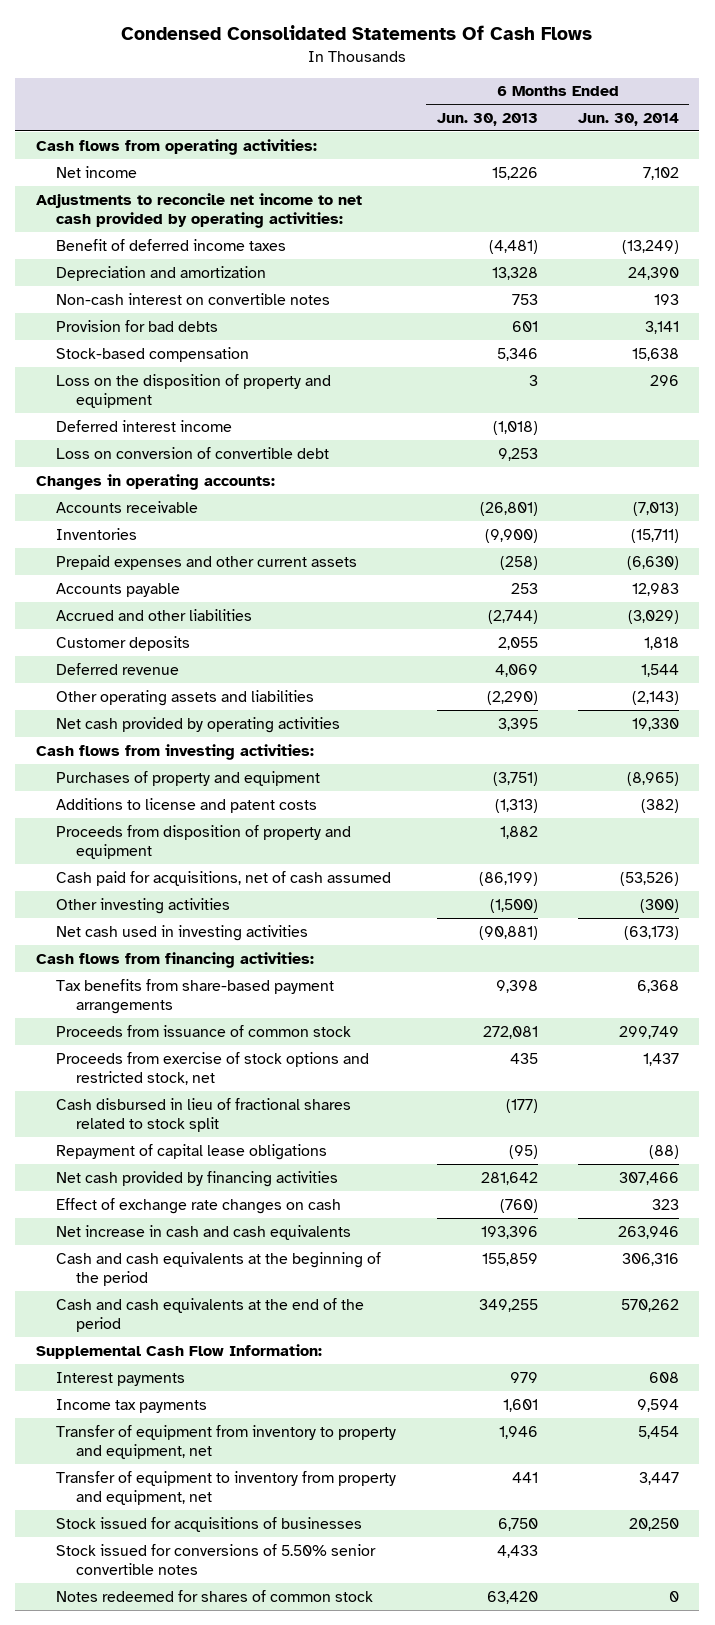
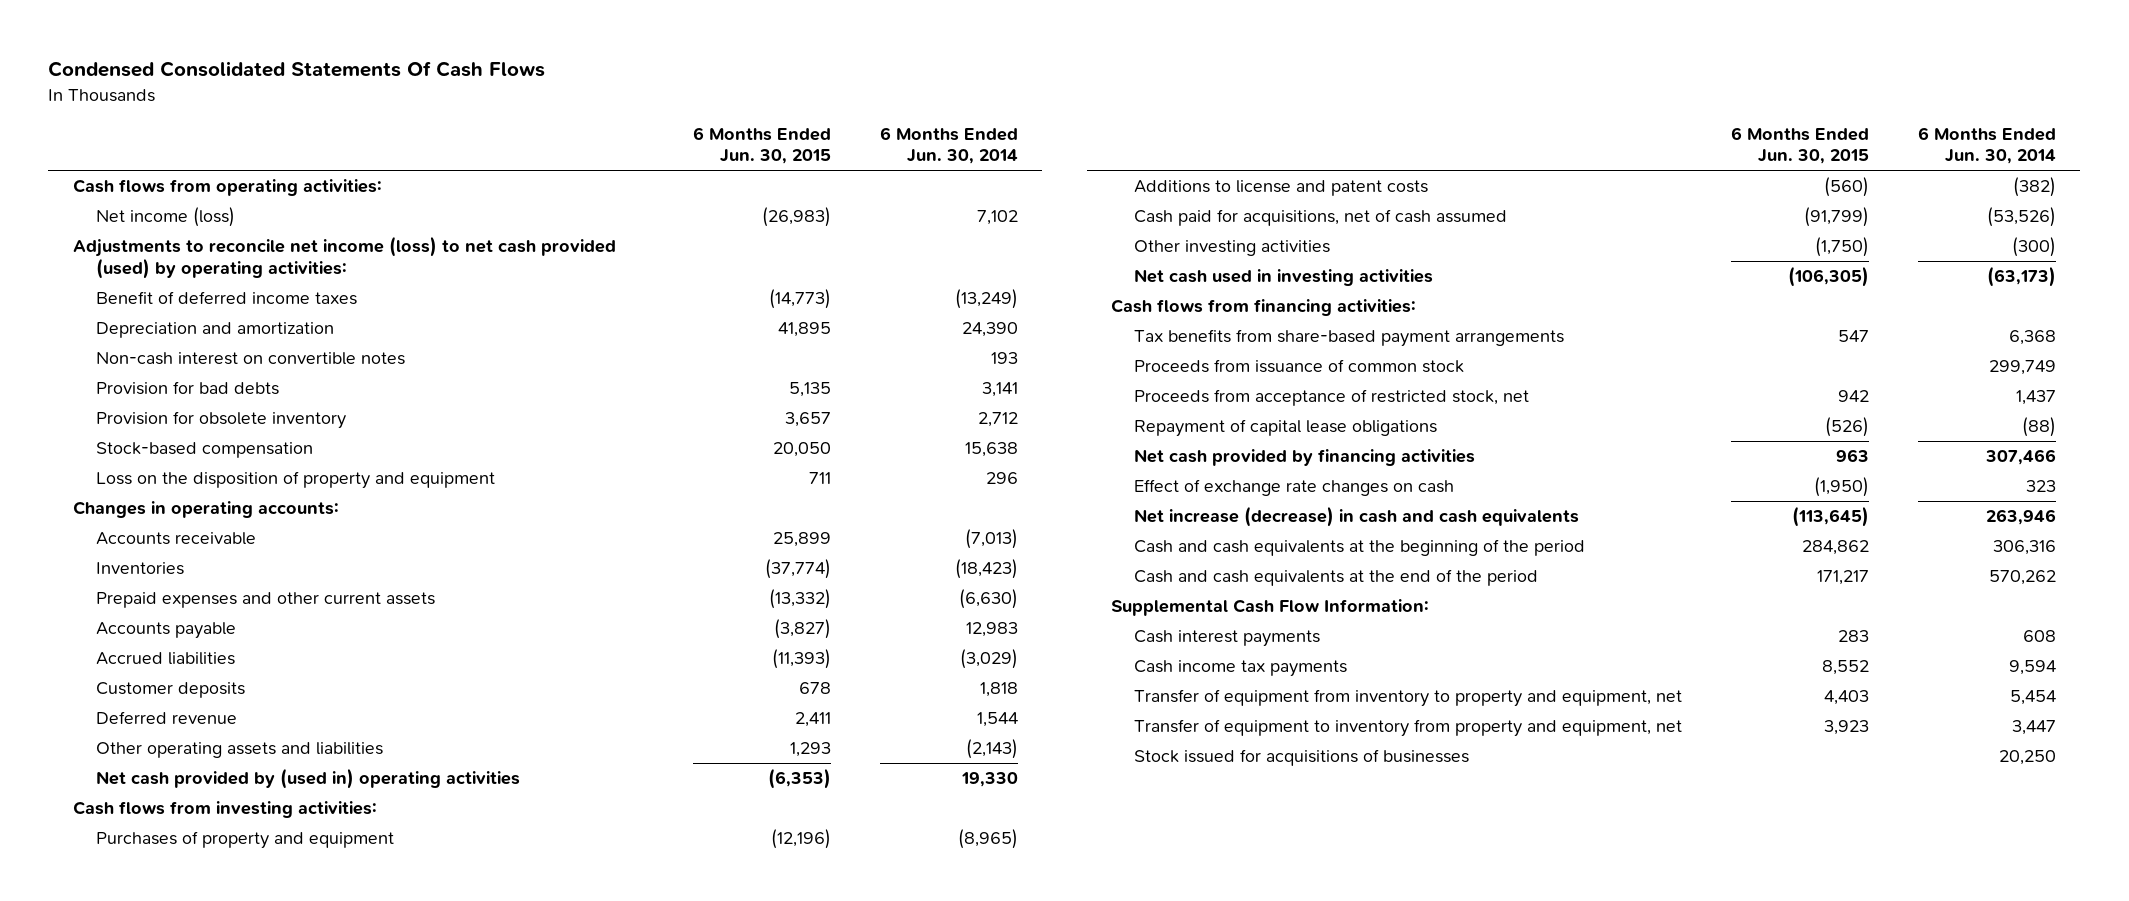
- | 6 Months Ended Jun. 30, 2013 | 6 Months Ended Jun. 30, 2014
+ | 6 Months Ended Jun. 30, 2015 | 6 Months Ended Jun. 30, 2014
- Net income | 15,226 | 7,102
- Adjustments to reconcile net income to net cash provided by operating activities:
+ Net income (loss) | (26,983) | 7,102
+ Adjustments to reconcile net income (loss) to net cash provided (used) by operating activities:
+ Provision for obsolete inventory | 3,657 | 2,712
- Deferred interest income | (1,018) |
- Loss on conversion of convertible debt | 9,253 |
- Inventories | (9,900) | (15,711)
+ Inventories | (37,774) | (18,423)
- Accrued and other liabilities | (2,744) | (3,029)
+ Accrued liabilities | (11,393) | (3,029)
- Net cash provided by operating activities | 3,395 | 19,330
+ Net cash provided by (used in) operating activities | (6,353) | 19,330
- Proceeds from disposition of property and equipment | 1,882 |
- Proceeds from exercise of stock options and restricted stock, net | 435 | 1,437
- Cash disbursed in lieu of fractional shares related to stock split | (177) |
+ Proceeds from acceptance of restricted stock, net | 942 | 1,437
- Net increase in cash and cash equivalents | 193,396 | 263,946
+ Net increase (decrease) in cash and cash equivalents | (113,645) | 263,946
- Interest payments | 979 | 608
- Income tax payments | 1,601 | 9,594
+ Cash interest payments | 283 | 608
+ Cash income tax payments | 8,552 | 9,594
- Stock issued for conversions of 5.50% senior convertible notes | 4,433 |
- Notes redeemed for shares of common stock | 63,420 | 0

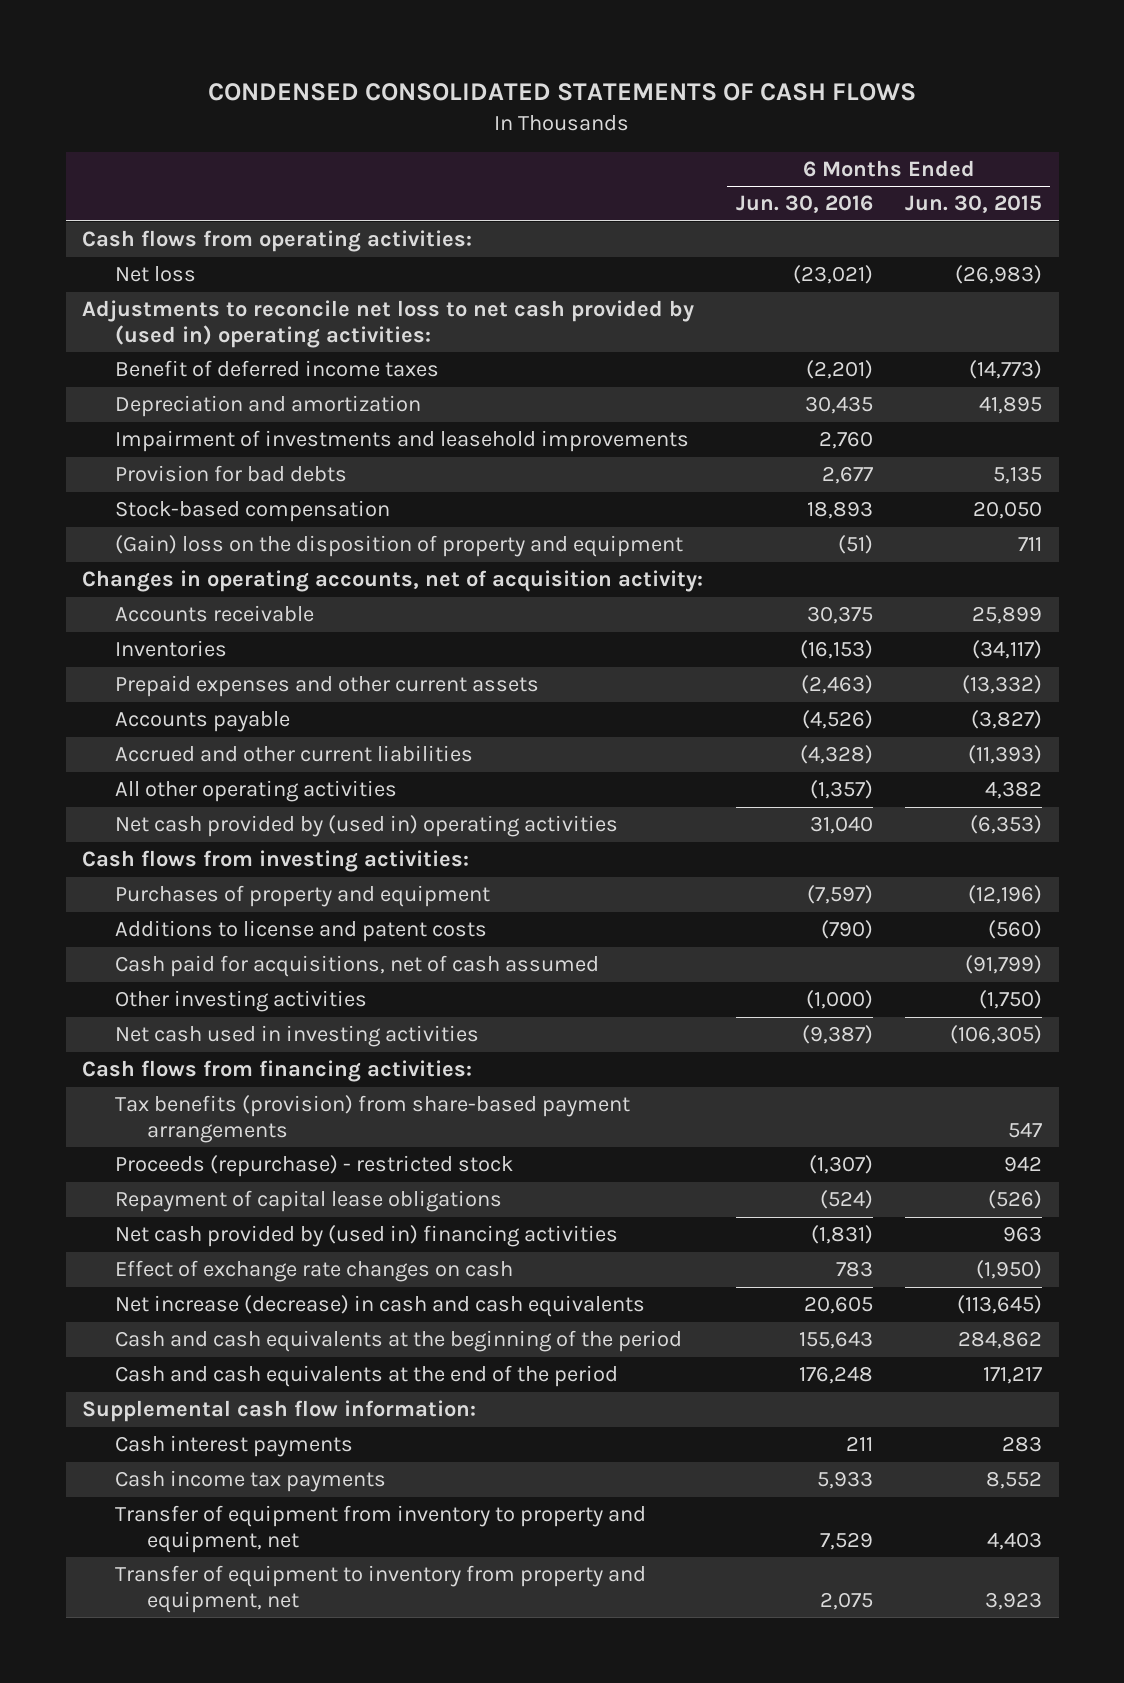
- Condensed Consolidated Statements Of Cash Flows
+ CONDENSED CONSOLIDATED STATEMENTS OF CASH FLOWS
- | 6 Months Ended Jun. 30, 2015 | 6 Months Ended Jun. 30, 2014
+ | 6 Months Ended Jun. 30, 2016 | 6 Months Ended Jun. 30, 2015
- Net income (loss) | (26,983) | 7,102
- Adjustments to reconcile net income (loss) to net cash provided (used) by operating activities:
+ Net loss | (23,021) | (26,983)
+ Adjustments to reconcile net loss to net cash provided by (used in) operating activities:
- Non-cash interest on convertible notes | | 193
+ Impairment of investments and leasehold improvements | 2,760 |
- Provision for obsolete inventory | 3,657 | 2,712
- Loss on the disposition of property and equipment | 711 | 296
- Changes in operating accounts:
+ (Gain) loss on the disposition of property and equipment | (51) | 711
+ Changes in operating accounts, net of acquisition activity:
- Inventories | (37,774) | (18,423)
+ Inventories | (16,153) | (34,117)
- Accrued liabilities | (11,393) | (3,029)
- Customer deposits | 678 | 1,818
- Deferred revenue | 2,411 | 1,544
- Other operating assets and liabilities | 1,293 | (2,143)
+ Accrued and other current liabilities | (4,328) | (11,393)
+ All other operating activities | (1,357) | 4,382
- Tax benefits from share-based payment arrangements | 547 | 6,368
- Proceeds from issuance of common stock | | 299,749
- Proceeds from acceptance of restricted stock, net | 942 | 1,437
+ Tax benefits (provision) from share-based payment arrangements | | 547
+ Proceeds (repurchase) - restricted stock | (1,307) | 942
- Net cash provided by financing activities | 963 | 307,466
+ Net cash provided by (used in) financing activities | (1,831) | 963
- Supplemental Cash Flow Information:
+ Supplemental cash flow information:
- Stock issued for acquisitions of businesses | | 20,250

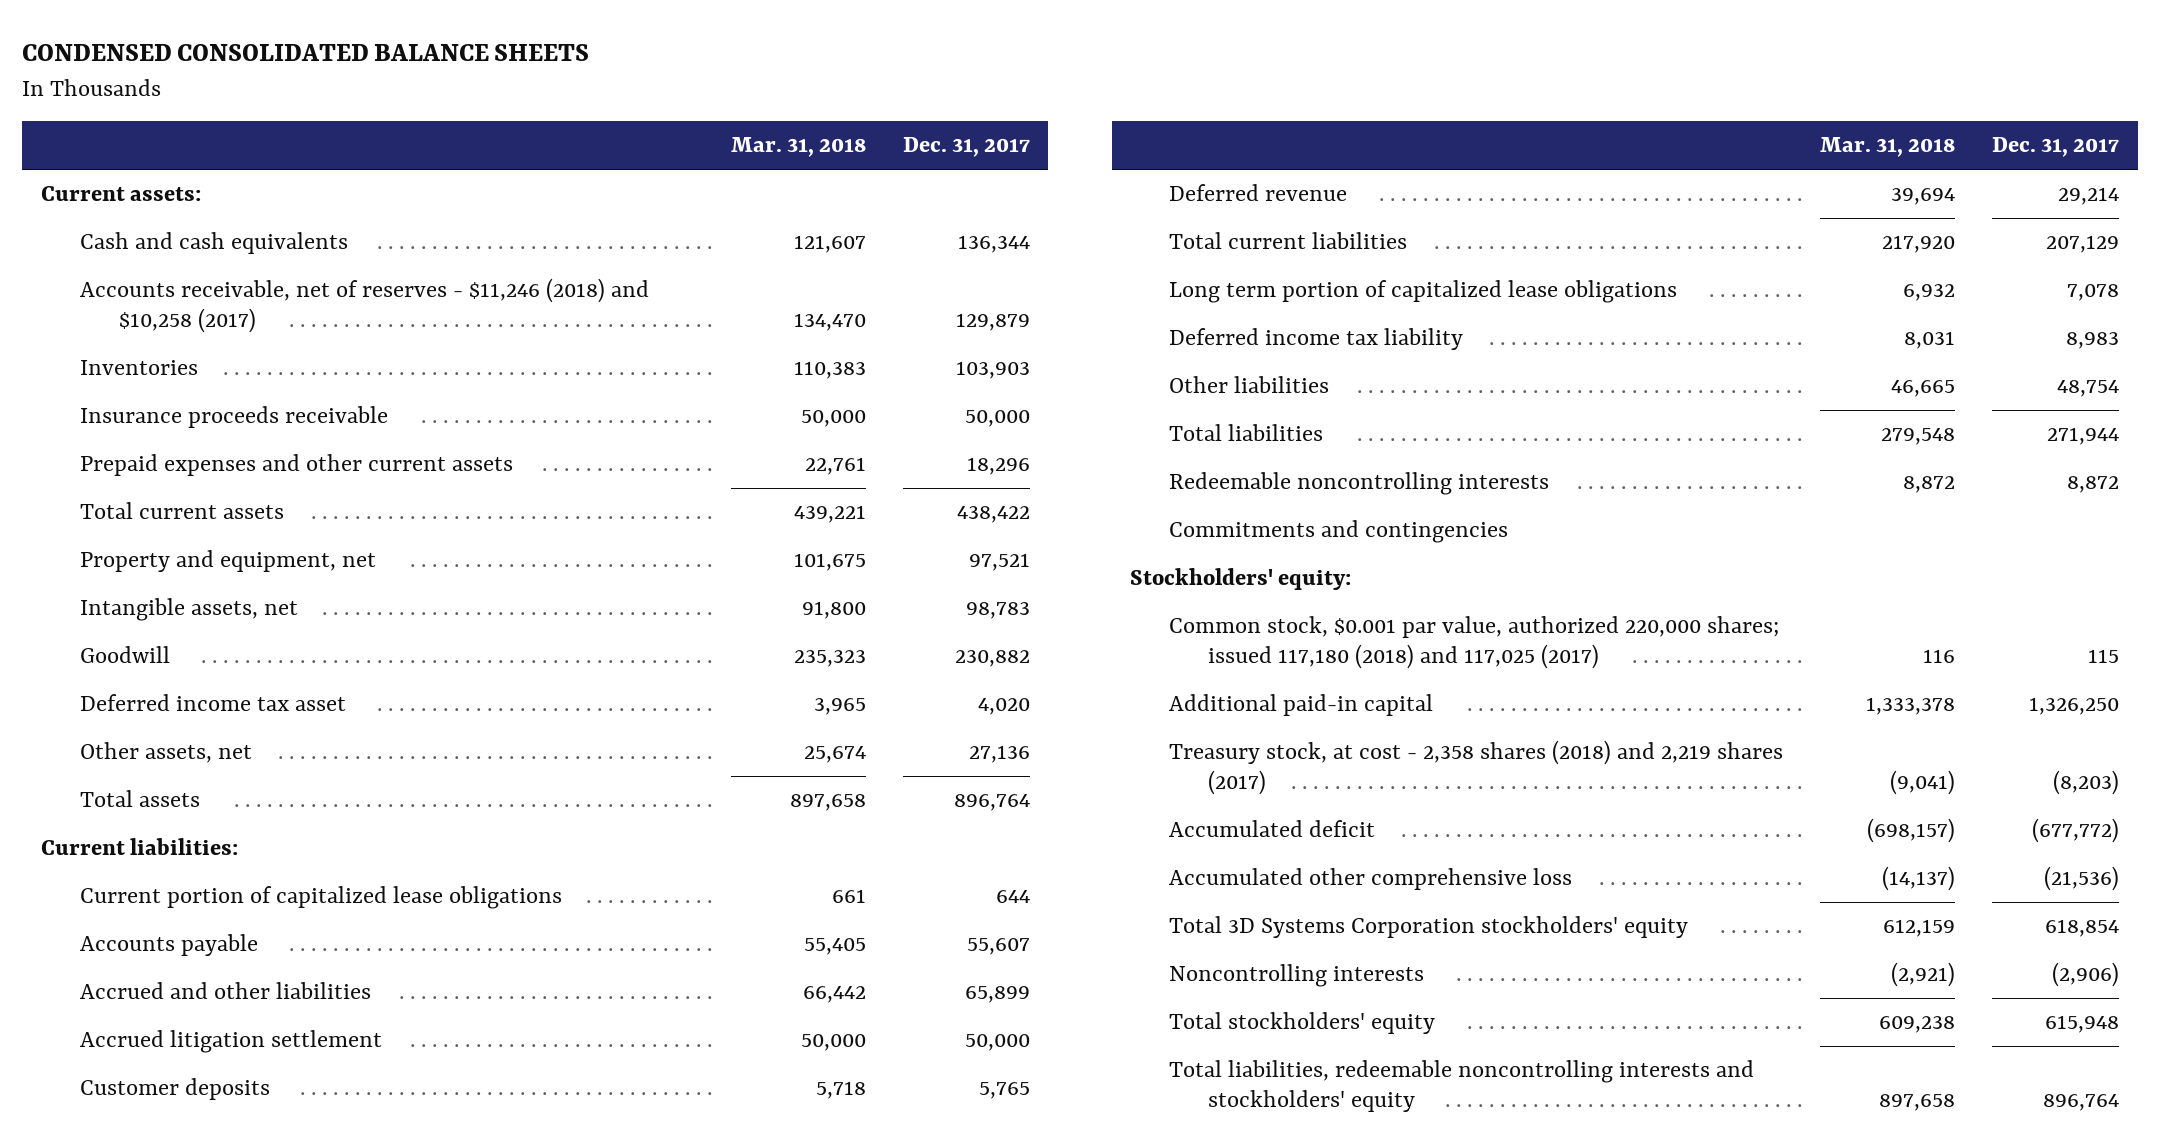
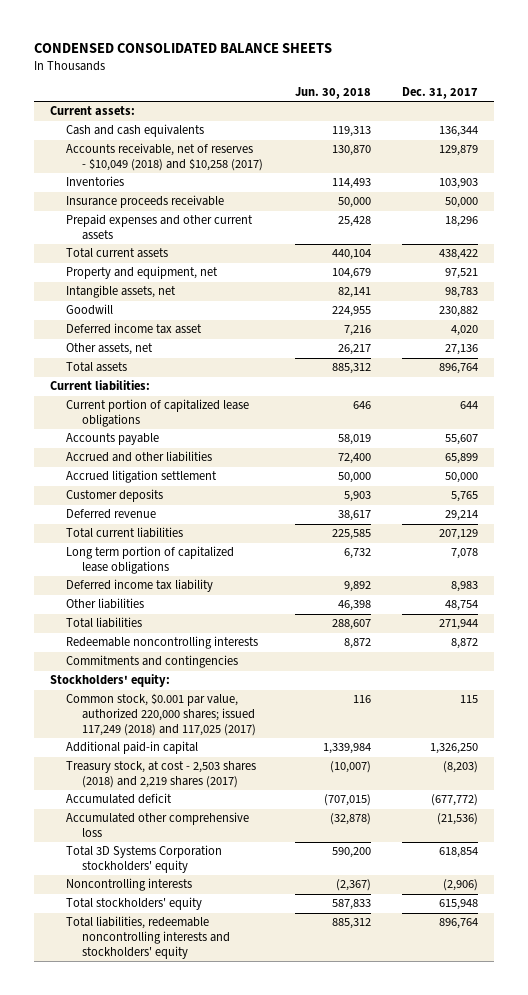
- | Mar. 31, 2018 | Dec. 31, 2017
+ | Jun. 30, 2018 | Dec. 31, 2017
- Accounts receivable, net of reserves - $11,246 (2018) and $10,258 (2017) | 134,470 | 129,879
+ Accounts receivable, net of reserves - $10,049 (2018) and $10,258 (2017) | 130,870 | 129,879
- Common stock, $0.001 par value, authorized 220,000 shares; issued 117,180 (2018) and 117,025 (2017) | 116 | 115
+ Common stock, $0.001 par value, authorized 220,000 shares; issued 117,249 (2018) and 117,025 (2017) | 116 | 115
- Treasury stock, at cost - 2,358 shares (2018) and 2,219 shares (2017) | (9,041) | (8,203)
+ Treasury stock, at cost - 2,503 shares (2018) and 2,219 shares (2017) | (10,007) | (8,203)

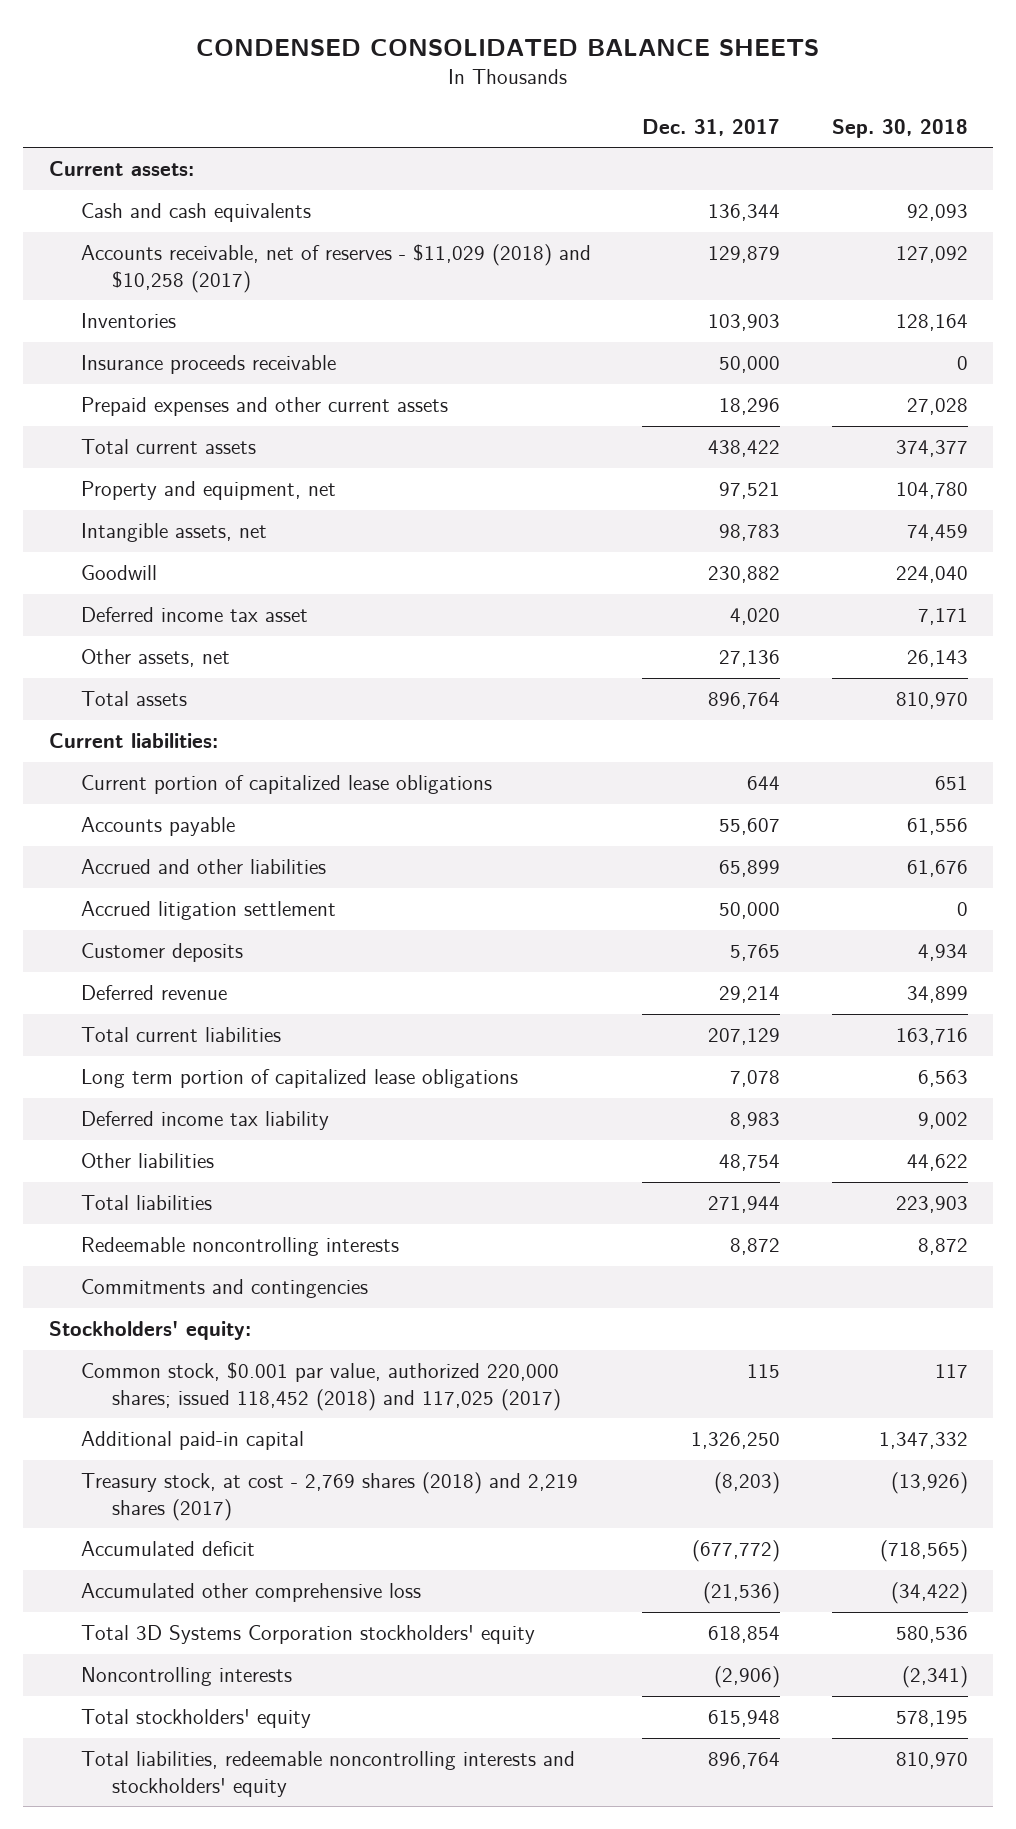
- | Jun. 30, 2018 | Dec. 31, 2017
+ | Dec. 31, 2017 | Sep. 30, 2018
- Accounts receivable, net of reserves - $10,049 (2018) and $10,258 (2017) | 130,870 | 129,879
+ Accounts receivable, net of reserves - $11,029 (2018) and $10,258 (2017) | 129,879 | 127,092
- Common stock, $0.001 par value, authorized 220,000 shares; issued 117,249 (2018) and 117,025 (2017) | 116 | 115
+ Common stock, $0.001 par value, authorized 220,000 shares; issued 118,452 (2018) and 117,025 (2017) | 115 | 117
- Treasury stock, at cost - 2,503 shares (2018) and 2,219 shares (2017) | (10,007) | (8,203)
+ Treasury stock, at cost - 2,769 shares (2018) and 2,219 shares (2017) | (8,203) | (13,926)

